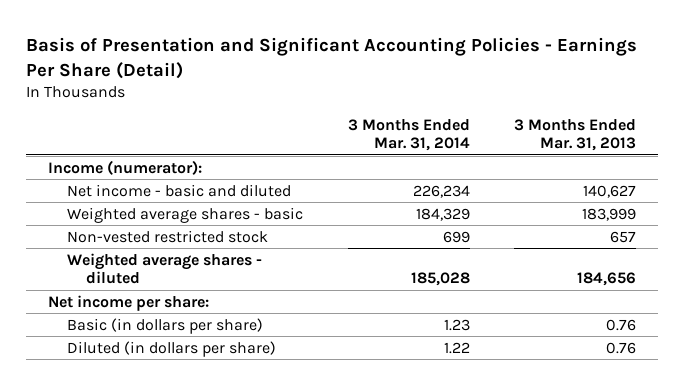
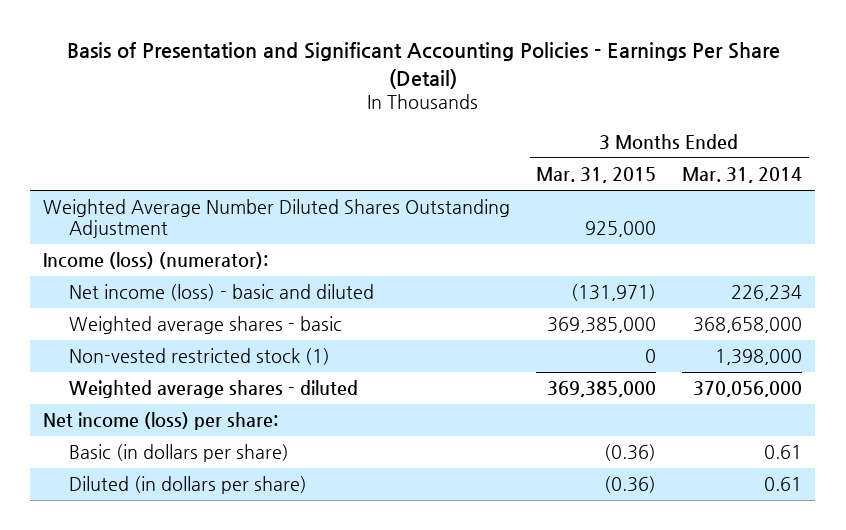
- | 3 Months Ended Mar. 31, 2014 | 3 Months Ended Mar. 31, 2013
+ | 3 Months Ended Mar. 31, 2015 | 3 Months Ended Mar. 31, 2014
- Income (numerator):
- Net income - basic and diluted | 226,234 | 140,627
- Weighted average shares - basic | 184,329 | 183,999
- Non-vested restricted stock | 699 | 657
- Weighted average shares - diluted | 185,028 | 184,656
- Net income per share:
- Basic (in dollars per share) | 1.23 | 0.76
- Diluted (in dollars per share) | 1.22 | 0.76
+ Weighted Average Number Diluted Shares Outstanding Adjustment | 925,000 |
+ Income (loss) (numerator):
+ Net income (loss) - basic and diluted | (131,971) | 226,234
+ Weighted average shares - basic | 369,385,000 | 368,658,000
+ Non-vested restricted stock (1) | 0 | 1,398,000
+ Weighted average shares - diluted | 369,385,000 | 370,056,000
+ Net income (loss) per share:
+ Basic (in dollars per share) | (0.36) | 0.61
+ Diluted (in dollars per share) | (0.36) | 0.61

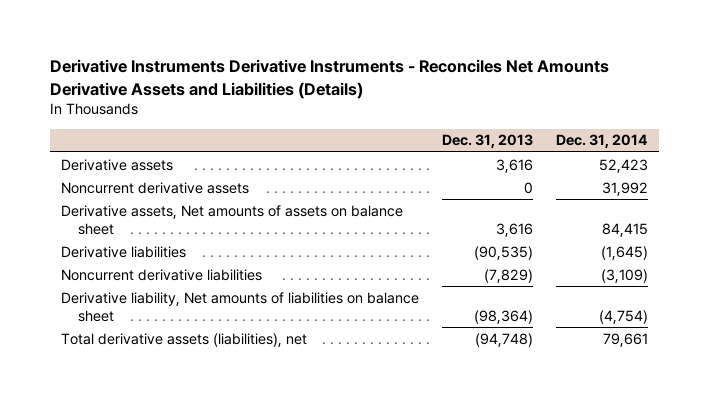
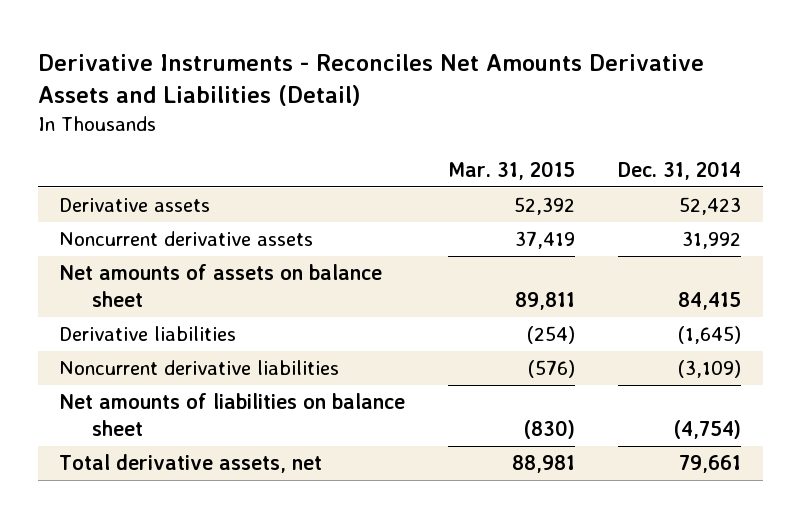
- Derivative Instruments Derivative Instruments - Reconciles Net Amounts Derivative Assets and Liabilities (Details)
+ Derivative Instruments - Reconciles Net Amounts Derivative Assets and Liabilities (Detail)
- | Dec. 31, 2013 | Dec. 31, 2014
+ | Mar. 31, 2015 | Dec. 31, 2014
- Derivative assets, Net amounts of assets on balance sheet | 3,616 | 84,415
+ Net amounts of assets on balance sheet | 89,811 | 84,415
- Derivative liability, Net amounts of liabilities on balance sheet | (98,364) | (4,754)
- Total derivative assets (liabilities), net | (94,748) | 79,661
+ Net amounts of liabilities on balance sheet | (830) | (4,754)
+ Total derivative assets, net | 88,981 | 79,661

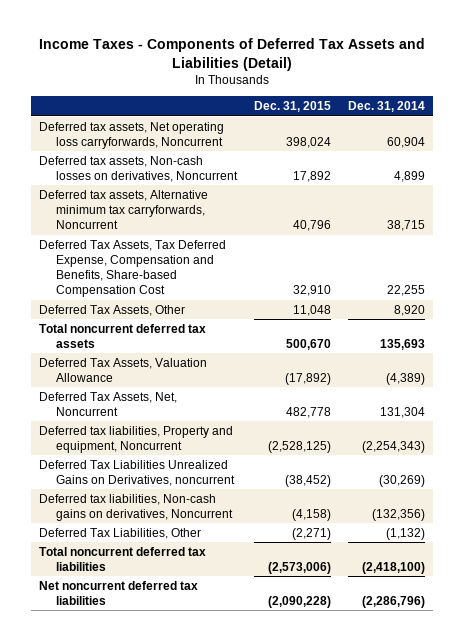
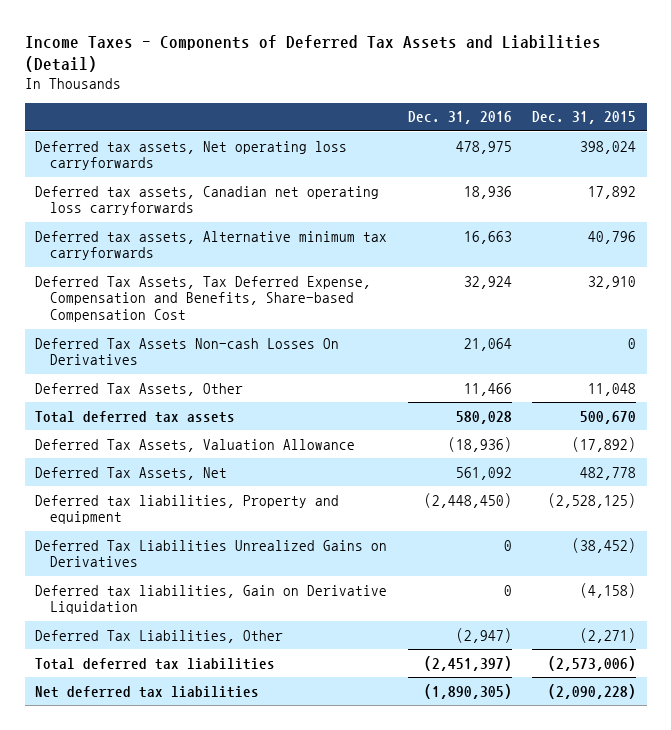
- | Dec. 31, 2015 | Dec. 31, 2014
+ | Dec. 31, 2016 | Dec. 31, 2015
- Deferred tax assets, Net operating loss carryforwards, Noncurrent | 398,024 | 60,904
- Deferred tax assets, Non-cash losses on derivatives, Noncurrent | 17,892 | 4,899
- Deferred tax assets, Alternative minimum tax carryforwards, Noncurrent | 40,796 | 38,715
+ Deferred tax assets, Net operating loss carryforwards | 478,975 | 398,024
+ Deferred tax assets, Canadian net operating loss carryforwards | 18,936 | 17,892
+ Deferred tax assets, Alternative minimum tax carryforwards | 16,663 | 40,796
+ Deferred Tax Assets Non-cash Losses On Derivatives | 21,064 | 0
- Total noncurrent deferred tax assets | 500,670 | 135,693
+ Total deferred tax assets | 580,028 | 500,670
- Deferred Tax Assets, Net, Noncurrent | 482,778 | 131,304
- Deferred tax liabilities, Property and equipment, Noncurrent | (2,528,125) | (2,254,343)
- Deferred Tax Liabilities Unrealized Gains on Derivatives, noncurrent | (38,452) | (30,269)
- Deferred tax liabilities, Non-cash gains on derivatives, Noncurrent | (4,158) | (132,356)
+ Deferred Tax Assets, Net | 561,092 | 482,778
+ Deferred tax liabilities, Property and equipment | (2,448,450) | (2,528,125)
+ Deferred Tax Liabilities Unrealized Gains on Derivatives | 0 | (38,452)
+ Deferred tax liabilities, Gain on Derivative Liquidation | 0 | (4,158)
- Total noncurrent deferred tax liabilities | (2,573,006) | (2,418,100)
- Net noncurrent deferred tax liabilities | (2,090,228) | (2,286,796)
+ Total deferred tax liabilities | (2,451,397) | (2,573,006)
+ Net deferred tax liabilities | (1,890,305) | (2,090,228)

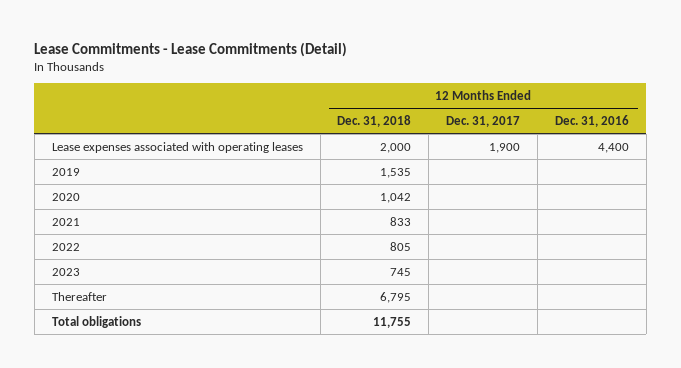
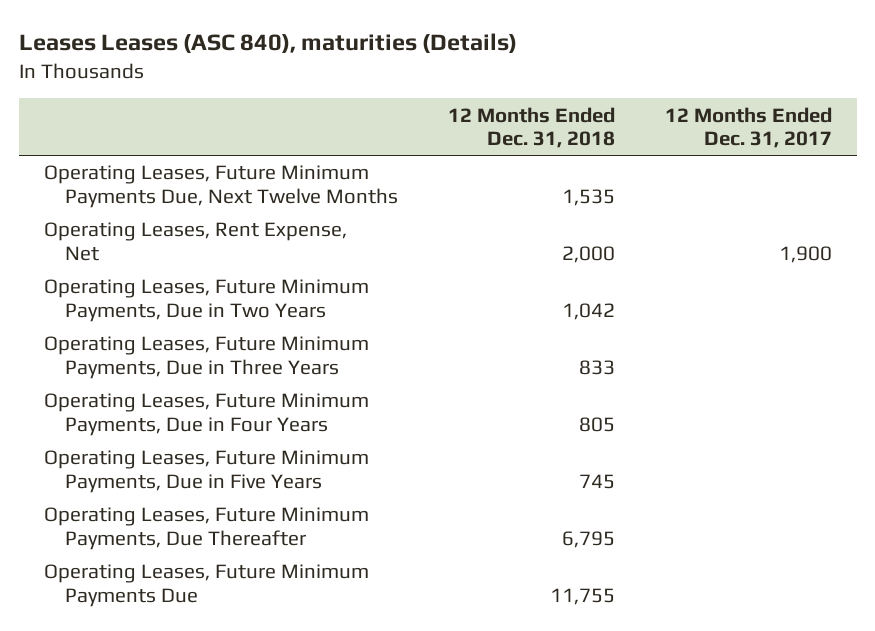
- Lease Commitments - Lease Commitments (Detail)
+ Leases Leases (ASC 840), maturities (Details)
- | 12 Months Ended Dec. 31, 2018 | 12 Months Ended Dec. 31, 2017 | 12 Months Ended Dec. 31, 2016
+ | 12 Months Ended Dec. 31, 2018 | 12 Months Ended Dec. 31, 2017
- Lease expenses associated with operating leases | 2,000 | 1,900 | 4,400
- 2019 | 1,535 | |
- 2020 | 1,042 | |
- 2021 | 833 | |
- 2022 | 805 | |
- 2023 | 745 | |
- Thereafter | 6,795 | |
- Total obligations | 11,755 | |
+ Operating Leases, Future Minimum Payments Due, Next Twelve Months | 1,535 |
+ Operating Leases, Rent Expense, Net | 2,000 | 1,900
+ Operating Leases, Future Minimum Payments, Due in Two Years | 1,042 |
+ Operating Leases, Future Minimum Payments, Due in Three Years | 833 |
+ Operating Leases, Future Minimum Payments, Due in Four Years | 805 |
+ Operating Leases, Future Minimum Payments, Due in Five Years | 745 |
+ Operating Leases, Future Minimum Payments, Due Thereafter | 6,795 |
+ Operating Leases, Future Minimum Payments Due | 11,755 |

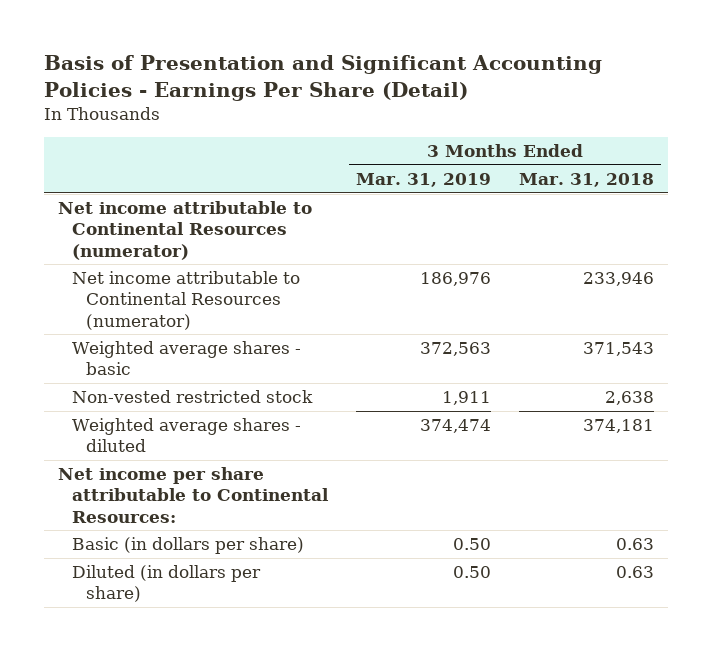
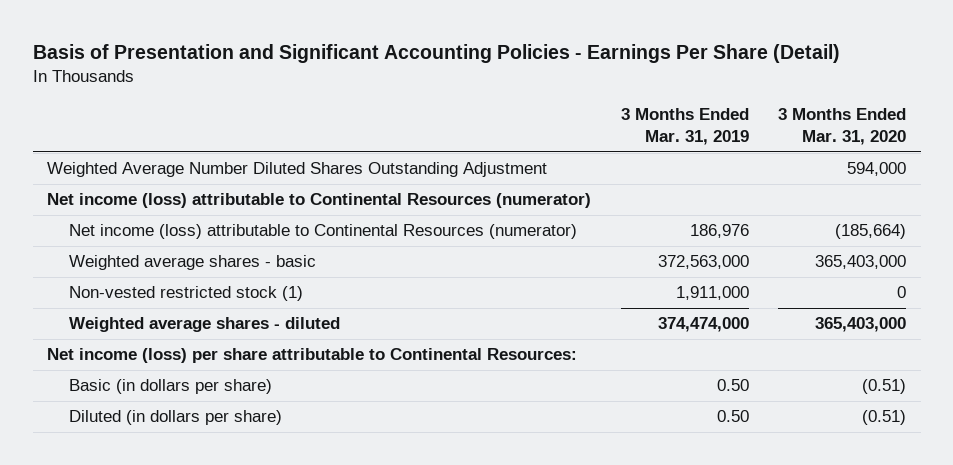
- | 3 Months Ended Mar. 31, 2019 | 3 Months Ended Mar. 31, 2018
+ | 3 Months Ended Mar. 31, 2019 | 3 Months Ended Mar. 31, 2020
- Net income attributable to Continental Resources (numerator)
- Net income attributable to Continental Resources (numerator) | 186,976 | 233,946
- Weighted average shares - basic | 372,563 | 371,543
- Non-vested restricted stock | 1,911 | 2,638
- Weighted average shares - diluted | 374,474 | 374,181
- Net income per share attributable to Continental Resources:
+ Weighted Average Number Diluted Shares Outstanding Adjustment | | 594,000
+ Net income (loss) attributable to Continental Resources (numerator)
+ Net income (loss) attributable to Continental Resources (numerator) | 186,976 | (185,664)
+ Weighted average shares - basic | 372,563,000 | 365,403,000
+ Non-vested restricted stock (1) | 1,911,000 | 0
+ Weighted average shares - diluted | 374,474,000 | 365,403,000
+ Net income (loss) per share attributable to Continental Resources:

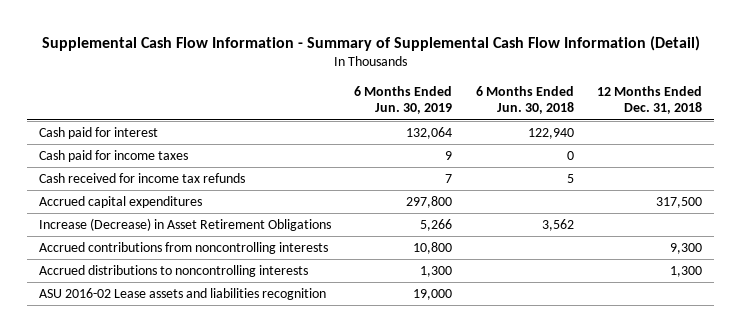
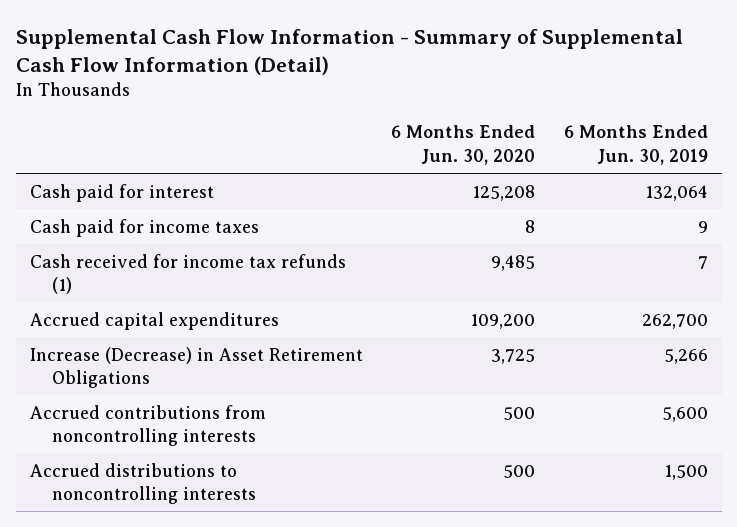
- | 6 Months Ended Jun. 30, 2019 | 6 Months Ended Jun. 30, 2018 | 12 Months Ended Dec. 31, 2018
+ | 6 Months Ended Jun. 30, 2020 | 6 Months Ended Jun. 30, 2019
- Cash received for income tax refunds | 7 | 5 |
- Accrued capital expenditures | 297,800 | | 317,500
+ Cash received for income tax refunds (1) | 9,485 | 7
+ Accrued capital expenditures | 109,200 | 262,700
- Accrued contributions from noncontrolling interests | 10,800 | | 9,300
- Accrued distributions to noncontrolling interests | 1,300 | | 1,300
- ASU 2016-02 Lease assets and liabilities recognition | 19,000 | |
+ Accrued contributions from noncontrolling interests | 500 | 5,600
+ Accrued distributions to noncontrolling interests | 500 | 1,500

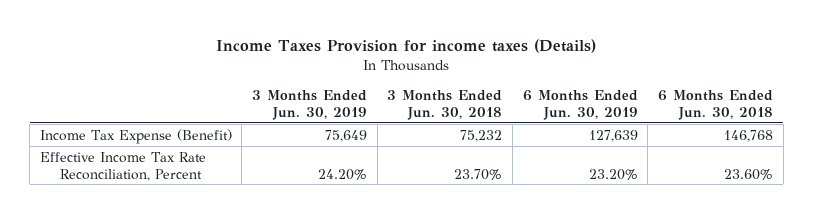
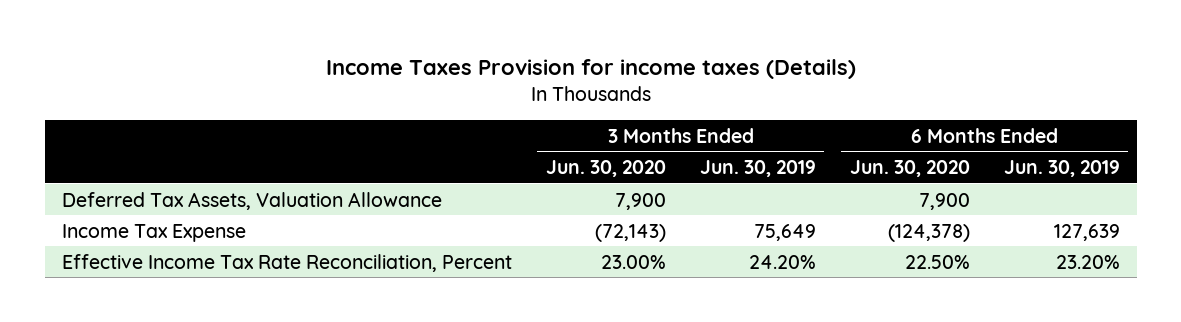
- | 3 Months Ended Jun. 30, 2019 | 3 Months Ended Jun. 30, 2018 | 6 Months Ended Jun. 30, 2019 | 6 Months Ended Jun. 30, 2018
+ | 3 Months Ended Jun. 30, 2020 | 3 Months Ended Jun. 30, 2019 | 6 Months Ended Jun. 30, 2020 | 6 Months Ended Jun. 30, 2019
- Income Tax Expense (Benefit) | 75,649 | 75,232 | 127,639 | 146,768
+ Deferred Tax Assets, Valuation Allowance | 7,900 | | 7,900 |
+ Income Tax Expense | (72,143) | 75,649 | (124,378) | 127,639

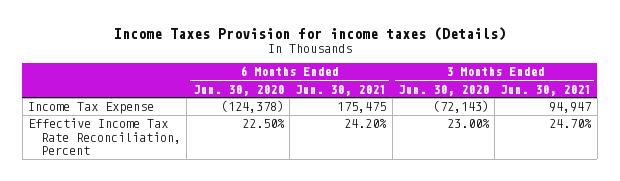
- | 3 Months Ended Jun. 30, 2020 | 3 Months Ended Jun. 30, 2019 | 6 Months Ended Jun. 30, 2020 | 6 Months Ended Jun. 30, 2019
+ | 6 Months Ended Jun. 30, 2020 | 6 Months Ended Jun. 30, 2021 | 3 Months Ended Jun. 30, 2020 | 3 Months Ended Jun. 30, 2021
- Deferred Tax Assets, Valuation Allowance | 7,900 | | 7,900 |

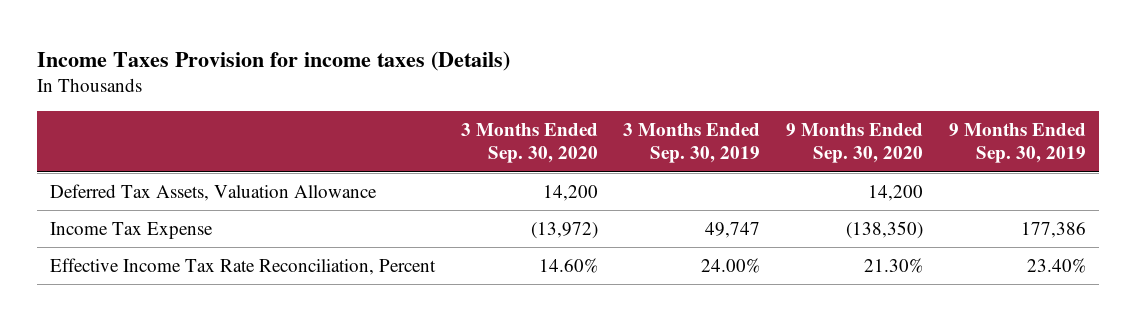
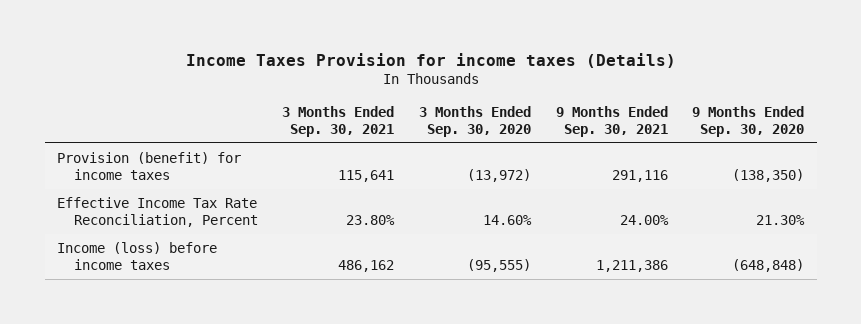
- | 3 Months Ended Sep. 30, 2020 | 3 Months Ended Sep. 30, 2019 | 9 Months Ended Sep. 30, 2020 | 9 Months Ended Sep. 30, 2019
+ | 3 Months Ended Sep. 30, 2021 | 3 Months Ended Sep. 30, 2020 | 9 Months Ended Sep. 30, 2021 | 9 Months Ended Sep. 30, 2020
- Deferred Tax Assets, Valuation Allowance | 14,200 | | 14,200 |
- Income Tax Expense | (13,972) | 49,747 | (138,350) | 177,386
+ Provision (benefit) for income taxes | 115,641 | (13,972) | 291,116 | (138,350)
+ Income (loss) before income taxes | 486,162 | (95,555) | 1,211,386 | (648,848)

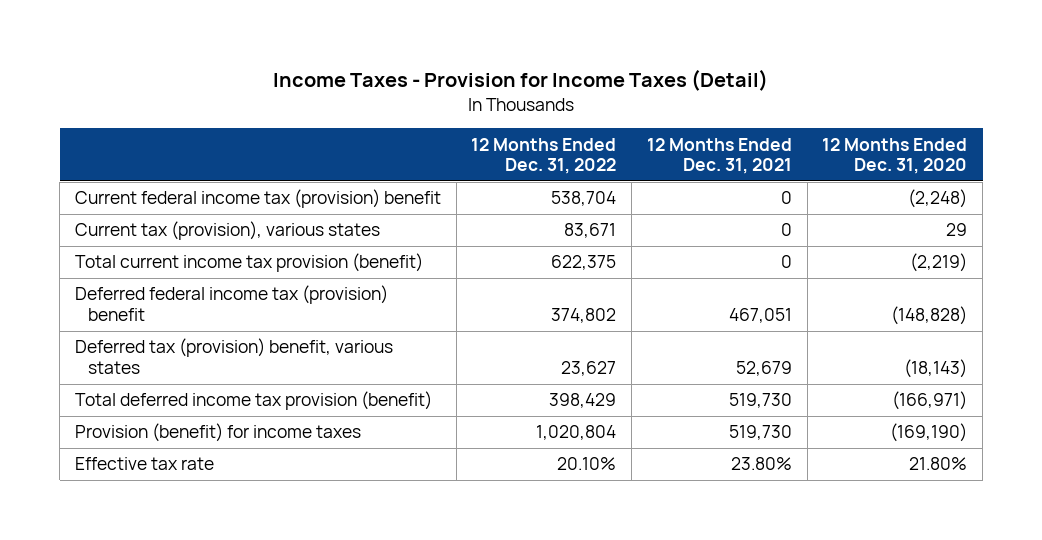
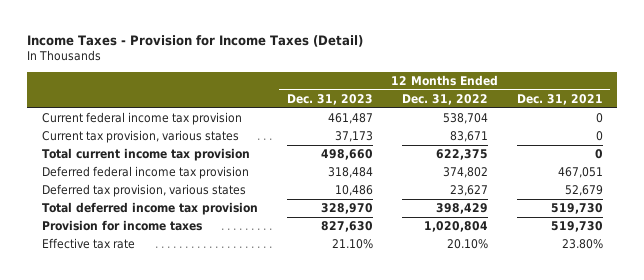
- | 12 Months Ended Dec. 31, 2022 | 12 Months Ended Dec. 31, 2021 | 12 Months Ended Dec. 31, 2020
+ | 12 Months Ended Dec. 31, 2023 | 12 Months Ended Dec. 31, 2022 | 12 Months Ended Dec. 31, 2021
- Current federal income tax (provision) benefit | 538,704 | 0 | (2,248)
- Current tax (provision), various states | 83,671 | 0 | 29
- Total current income tax provision (benefit) | 622,375 | 0 | (2,219)
- Deferred federal income tax (provision) benefit | 374,802 | 467,051 | (148,828)
- Deferred tax (provision) benefit, various states | 23,627 | 52,679 | (18,143)
- Total deferred income tax provision (benefit) | 398,429 | 519,730 | (166,971)
- Provision (benefit) for income taxes | 1,020,804 | 519,730 | (169,190)
+ Current federal income tax provision | 461,487 | 538,704 | 0
+ Current tax provision, various states | 37,173 | 83,671 | 0
+ Total current income tax provision | 498,660 | 622,375 | 0
+ Deferred federal income tax provision | 318,484 | 374,802 | 467,051
+ Deferred tax provision, various states | 10,486 | 23,627 | 52,679
+ Total deferred income tax provision | 328,970 | 398,429 | 519,730
+ Provision for income taxes | 827,630 | 1,020,804 | 519,730

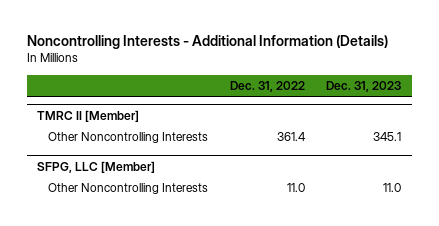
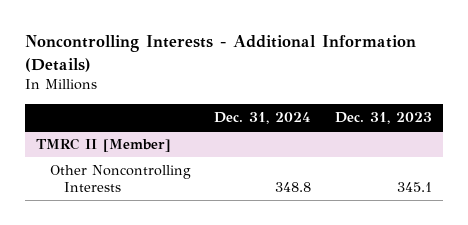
- | Dec. 31, 2022 | Dec. 31, 2023
+ | Dec. 31, 2024 | Dec. 31, 2023
- SFPG, LLC [Member]
- Other Noncontrolling Interests | 11.0 | 11.0

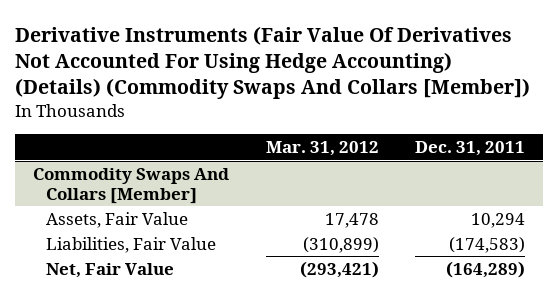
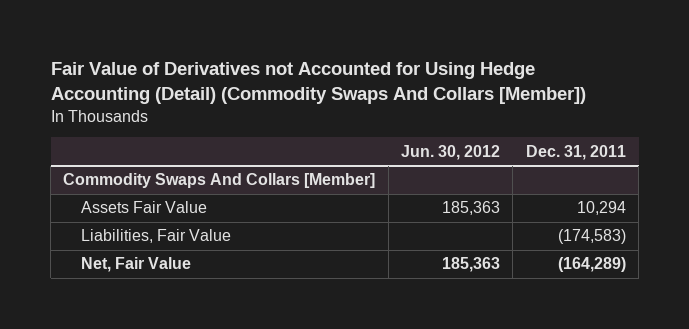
- Derivative Instruments (Fair Value Of Derivatives Not Accounted For Using Hedge Accounting) (Details) (Commodity Swaps And Collars [Member])
+ Fair Value of Derivatives not Accounted for Using Hedge Accounting (Detail) (Commodity Swaps And Collars [Member])
- | Mar. 31, 2012 | Dec. 31, 2011
+ | Jun. 30, 2012 | Dec. 31, 2011
@ Commodity Swaps And Collars [Member]
- Assets, Fair Value | 17,478 | 10,294
+ Assets Fair Value | 185,363 | 10,294

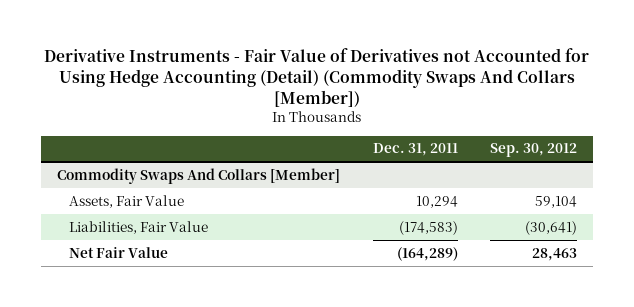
- Fair Value of Derivatives not Accounted for Using Hedge Accounting (Detail) (Commodity Swaps And Collars [Member])
+ Derivative Instruments - Fair Value of Derivatives not Accounted for Using Hedge Accounting (Detail) (Commodity Swaps And Collars [Member])
- | Jun. 30, 2012 | Dec. 31, 2011
+ | Dec. 31, 2011 | Sep. 30, 2012
@ Commodity Swaps And Collars [Member]
- Assets Fair Value | 185,363 | 10,294
+ Assets, Fair Value | 10,294 | 59,104
- Net, Fair Value | 185,363 | (164,289)
+ Net Fair Value | (164,289) | 28,463

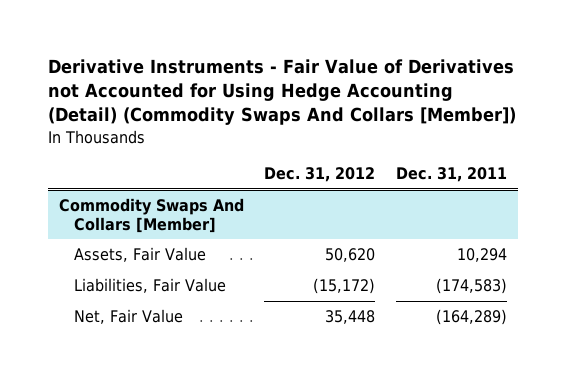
- | Dec. 31, 2011 | Sep. 30, 2012
+ | Dec. 31, 2012 | Dec. 31, 2011
@ Commodity Swaps And Collars [Member]
- Net Fair Value | (164,289) | 28,463
+ Net, Fair Value | 35,448 | (164,289)

